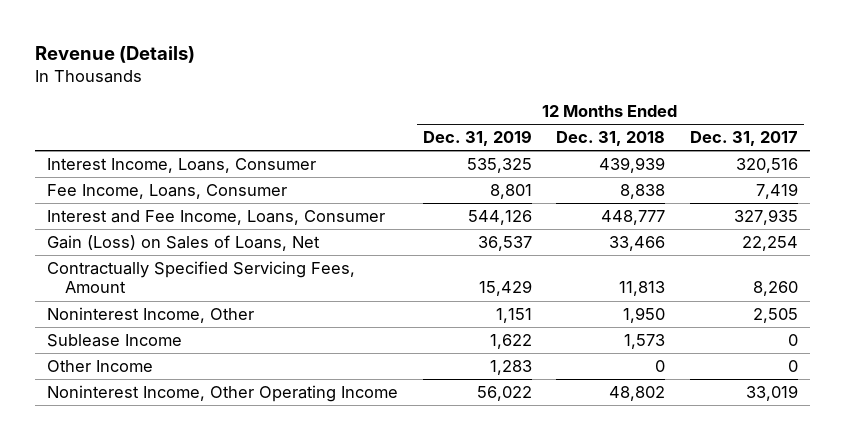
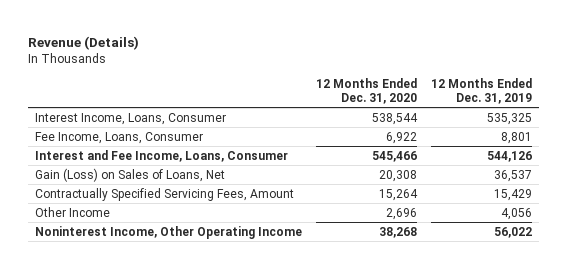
- | 12 Months Ended Dec. 31, 2019 | 12 Months Ended Dec. 31, 2018 | 12 Months Ended Dec. 31, 2017
+ | 12 Months Ended Dec. 31, 2020 | 12 Months Ended Dec. 31, 2019
- Noninterest Income, Other | 1,151 | 1,950 | 2,505
- Sublease Income | 1,622 | 1,573 | 0
- Other Income | 1,283 | 0 | 0
+ Other Income | 2,696 | 4,056

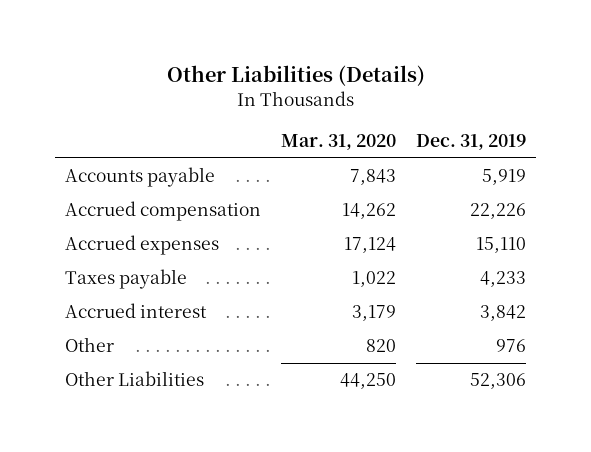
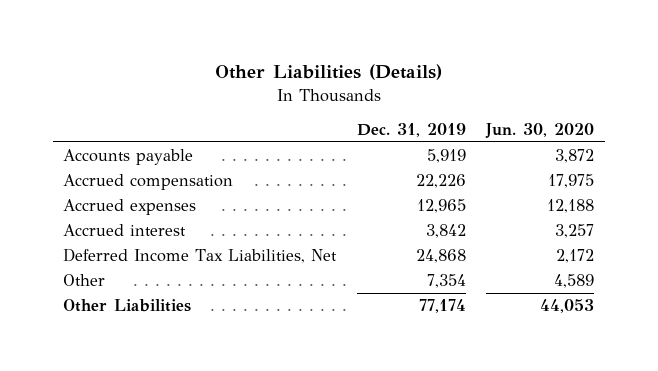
- | Mar. 31, 2020 | Dec. 31, 2019
+ | Dec. 31, 2019 | Jun. 30, 2020
- Accrued expenses | 17,124 | 15,110
- Taxes payable | 1,022 | 4,233
+ Accrued expenses | 12,965 | 12,188
- Other | 820 | 976
- Other Liabilities | 44,250 | 52,306
+ Deferred Income Tax Liabilities, Net | 24,868 | 2,172
+ Other | 7,354 | 4,589
+ Other Liabilities | 77,174 | 44,053

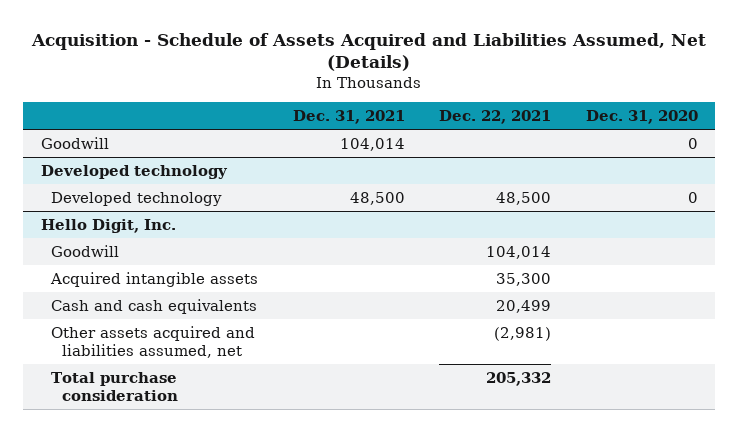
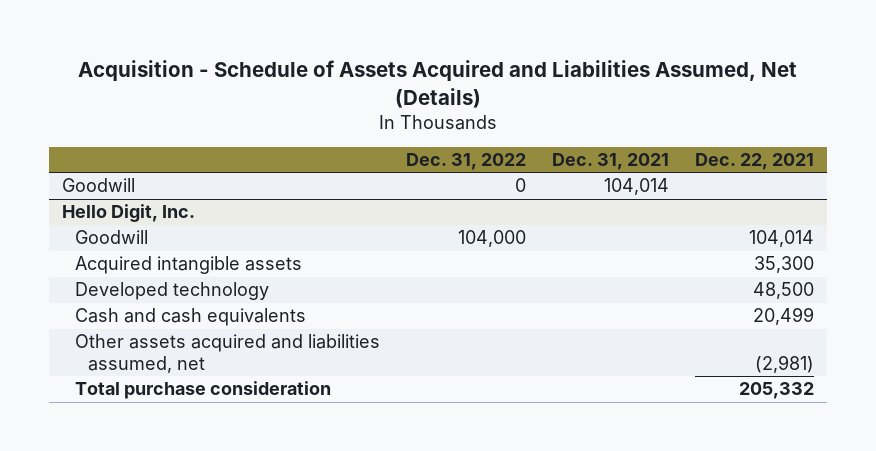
- | Dec. 31, 2021 | Dec. 22, 2021 | Dec. 31, 2020
+ | Dec. 31, 2022 | Dec. 31, 2021 | Dec. 22, 2021
- Developed technology
- Developed technology | 48,500 | 48,500 | 0
@ Hello Digit, Inc.
+ Developed technology | | | 48,500

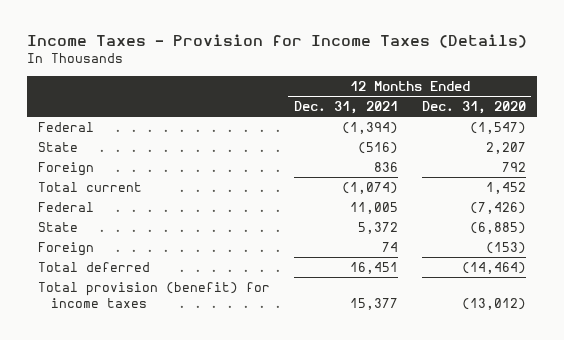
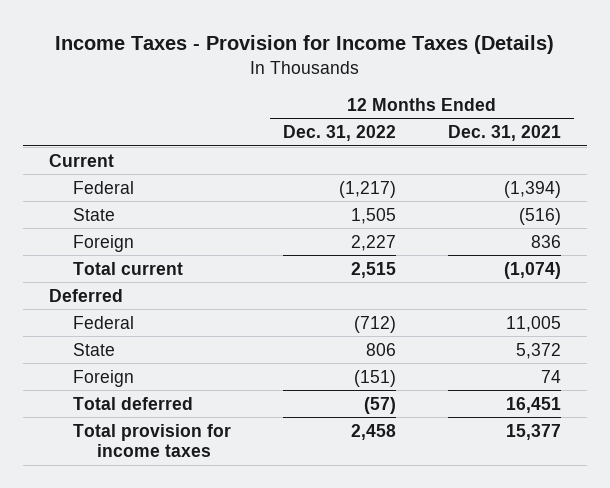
- | 12 Months Ended Dec. 31, 2021 | 12 Months Ended Dec. 31, 2020
+ | 12 Months Ended Dec. 31, 2022 | 12 Months Ended Dec. 31, 2021
+ Current
+ Deferred
- Total provision (benefit) for income taxes | 15,377 | (13,012)
+ Total provision for income taxes | 2,458 | 15,377

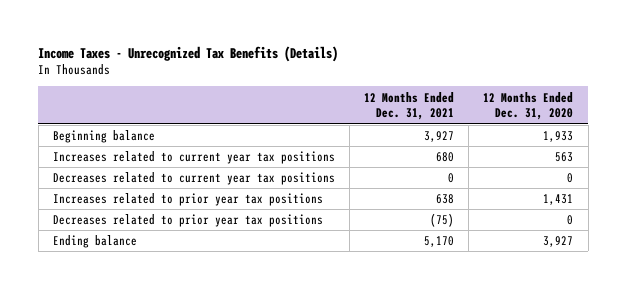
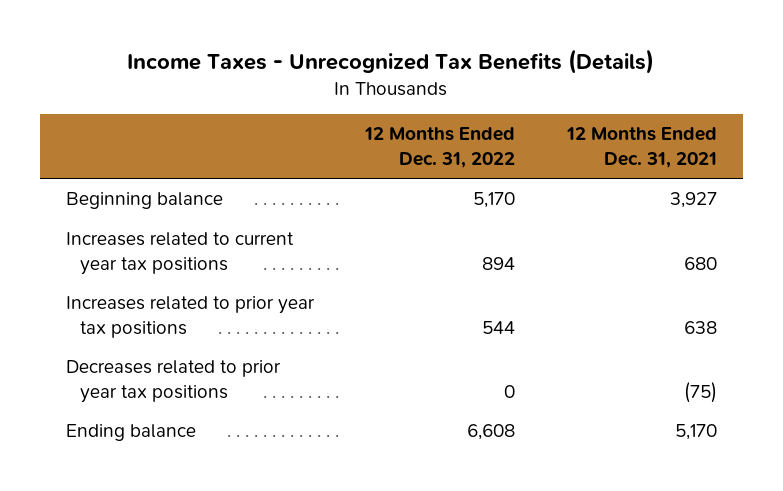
- | 12 Months Ended Dec. 31, 2021 | 12 Months Ended Dec. 31, 2020
+ | 12 Months Ended Dec. 31, 2022 | 12 Months Ended Dec. 31, 2021
- Decreases related to current year tax positions | 0 | 0

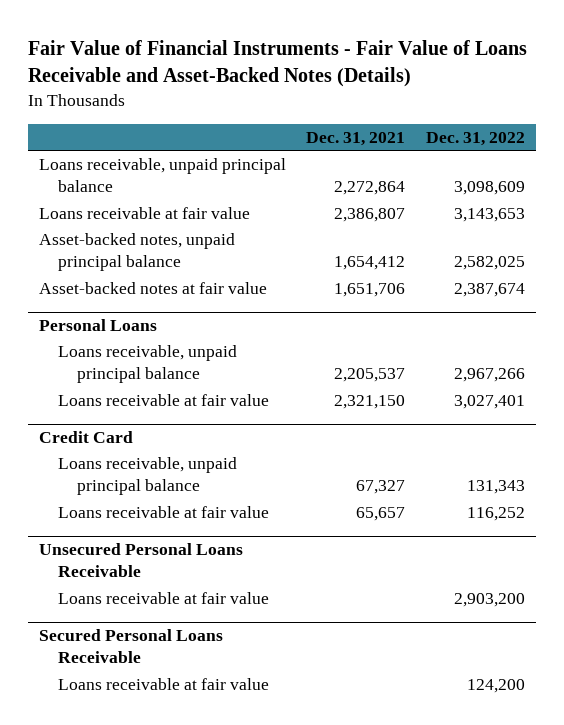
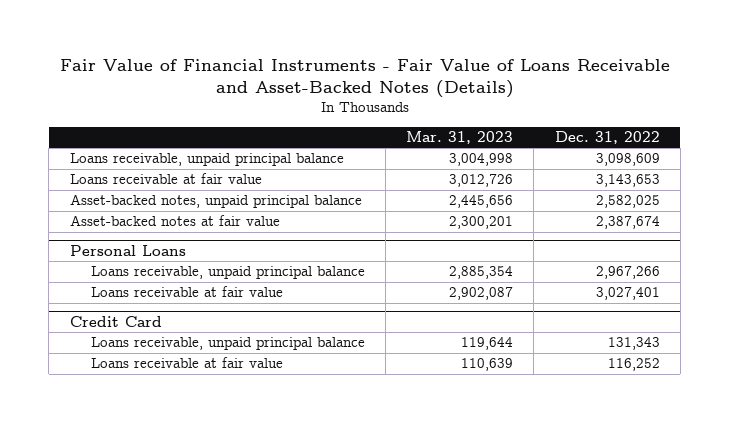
- | Dec. 31, 2021 | Dec. 31, 2022
+ | Mar. 31, 2023 | Dec. 31, 2022
- Unsecured Personal Loans Receivable
- Loans receivable at fair value | | 2,903,200
- Secured Personal Loans Receivable
- Loans receivable at fair value | | 124,200

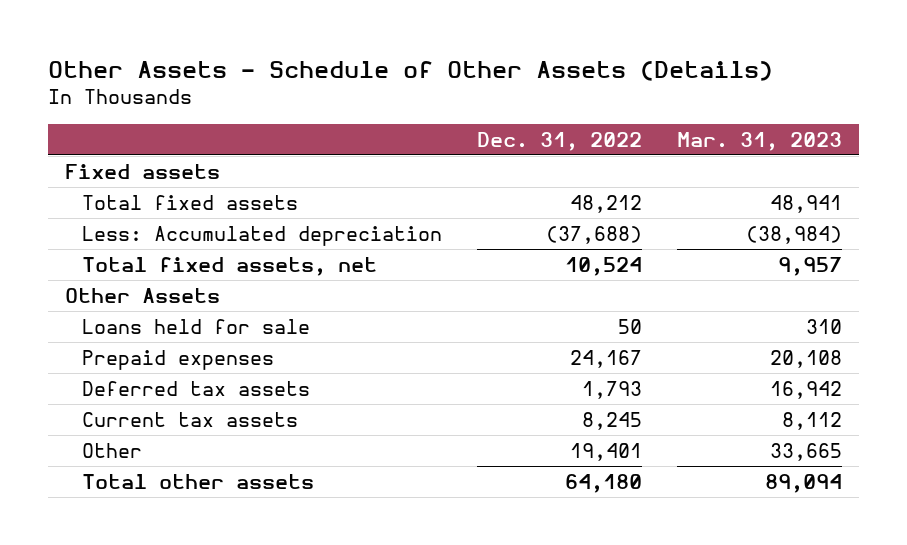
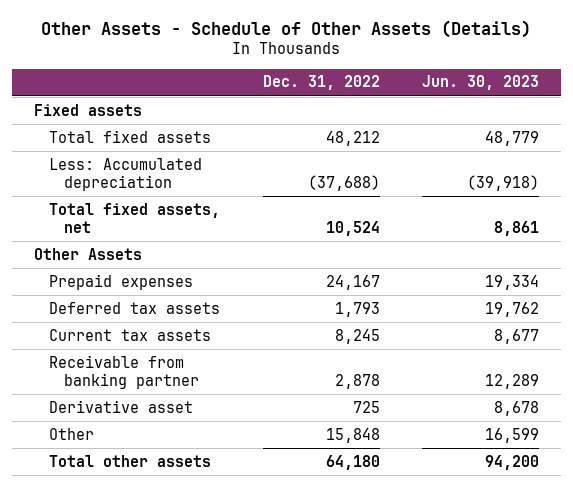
- | Dec. 31, 2022 | Mar. 31, 2023
+ | Dec. 31, 2022 | Jun. 30, 2023
- Loans held for sale | 50 | 310
- Other | 19,401 | 33,665
+ Receivable from banking partner | 2,878 | 12,289
+ Derivative asset | 725 | 8,678
+ Other | 15,848 | 16,599

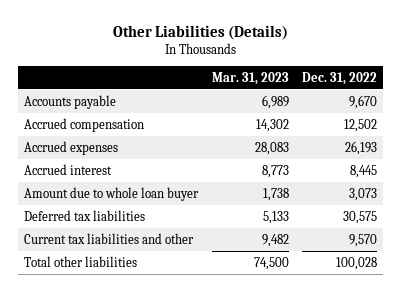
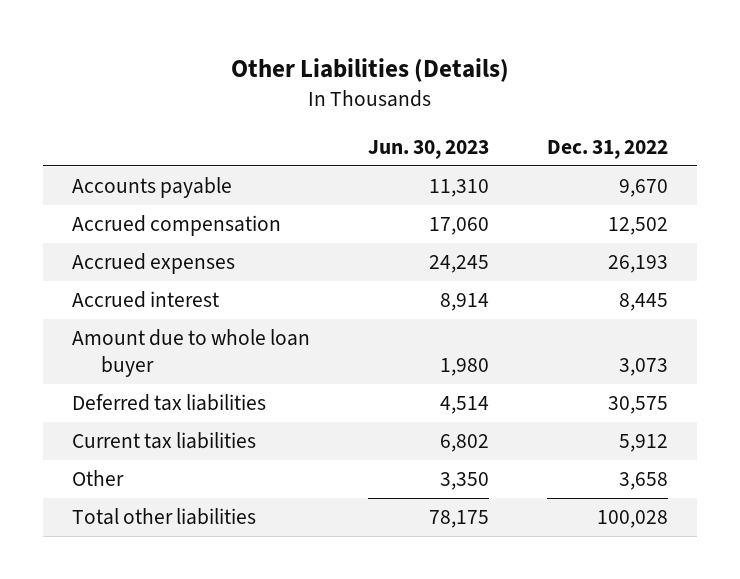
- | Mar. 31, 2023 | Dec. 31, 2022
+ | Jun. 30, 2023 | Dec. 31, 2022
- Current tax liabilities and other | 9,482 | 9,570
+ Current tax liabilities | 6,802 | 5,912
+ Other | 3,350 | 3,658

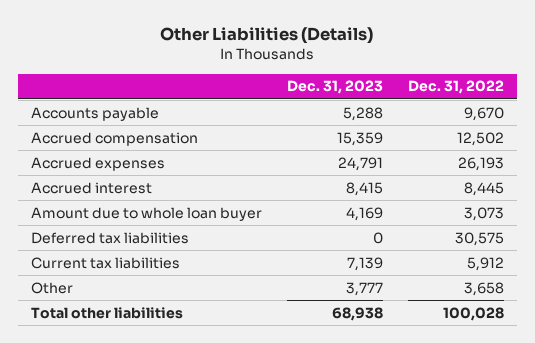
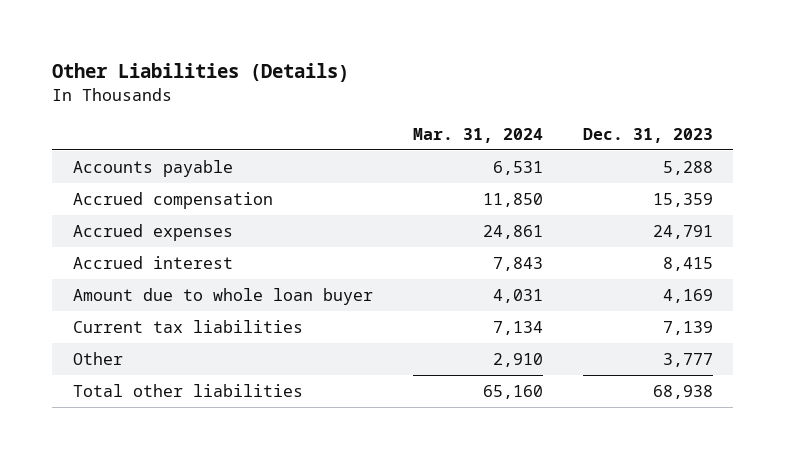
- | Dec. 31, 2023 | Dec. 31, 2022
+ | Mar. 31, 2024 | Dec. 31, 2023
- Deferred tax liabilities | 0 | 30,575

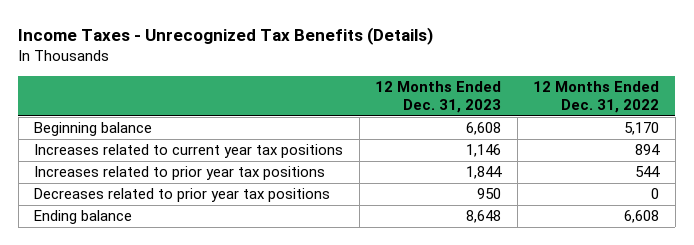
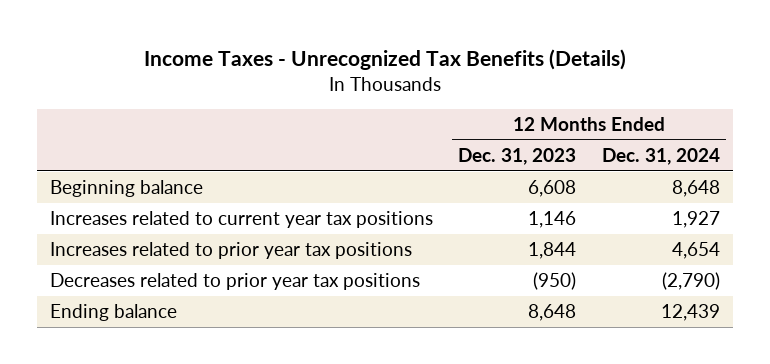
- | 12 Months Ended Dec. 31, 2023 | 12 Months Ended Dec. 31, 2022
+ | 12 Months Ended Dec. 31, 2023 | 12 Months Ended Dec. 31, 2024
- Decreases related to prior year tax positions | 950 | 0
+ Decreases related to prior year tax positions | (950) | (2,790)

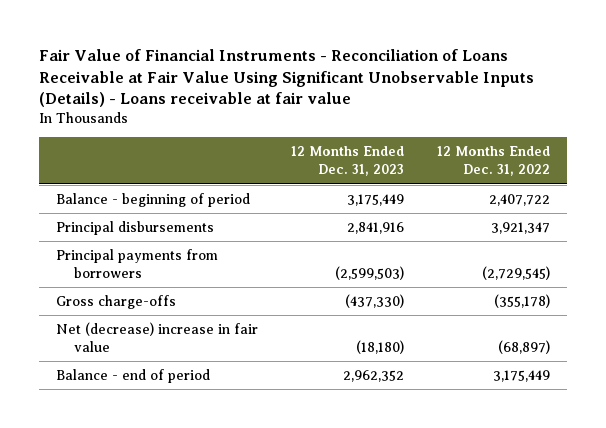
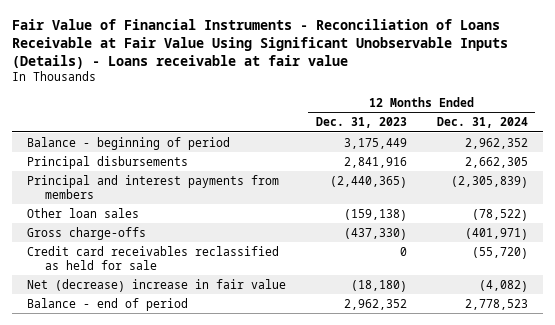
- | 12 Months Ended Dec. 31, 2023 | 12 Months Ended Dec. 31, 2022
+ | 12 Months Ended Dec. 31, 2023 | 12 Months Ended Dec. 31, 2024
- Principal payments from borrowers | (2,599,503) | (2,729,545)
+ Principal and interest payments from members | (2,440,365) | (2,305,839)
+ Other loan sales | (159,138) | (78,522)
+ Credit card receivables reclassified as held for sale | 0 | (55,720)

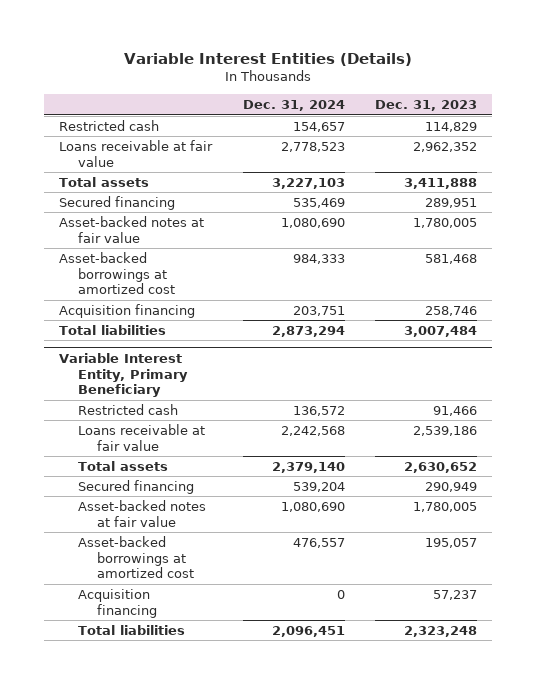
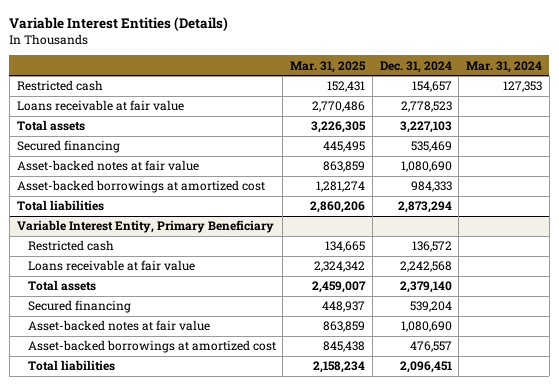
- | Dec. 31, 2024 | Dec. 31, 2023
+ | Mar. 31, 2025 | Dec. 31, 2024 | Mar. 31, 2024
- Acquisition financing | 203,751 | 258,746
@ Variable Interest Entity, Primary Beneficiary
- Acquisition financing | 0 | 57,237

